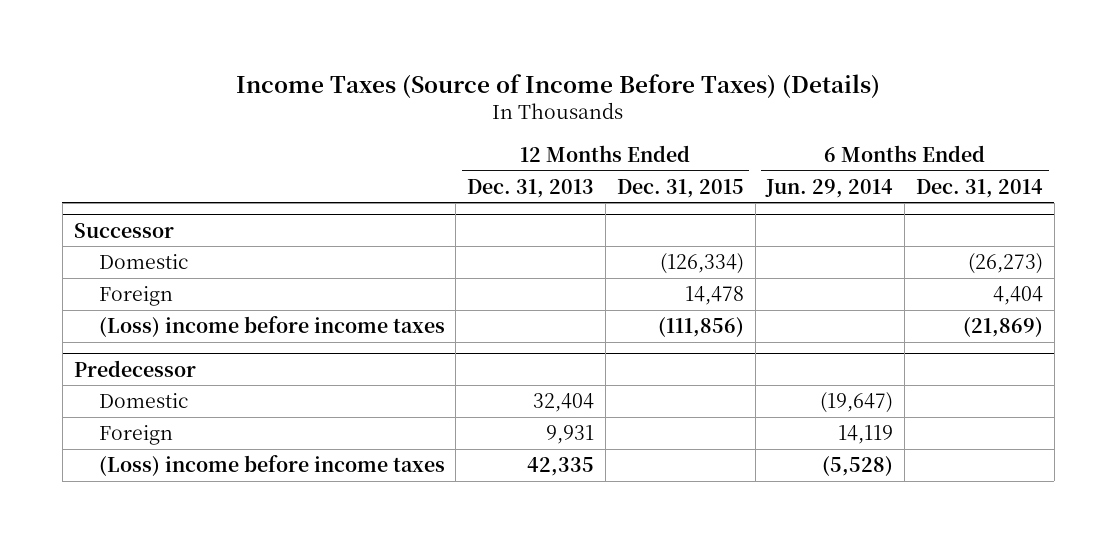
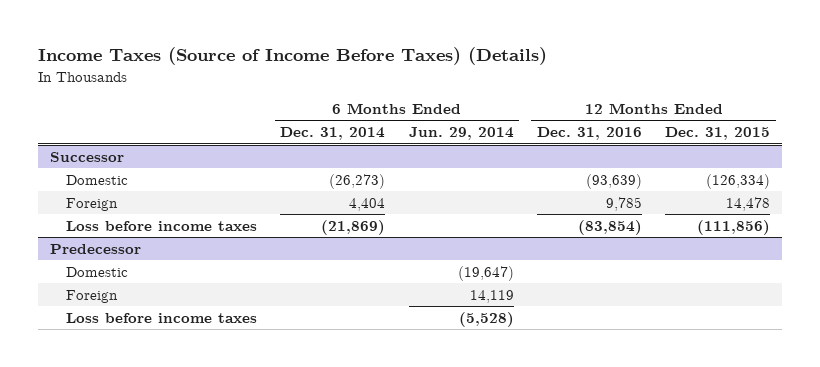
- | 12 Months Ended Dec. 31, 2013 | 12 Months Ended Dec. 31, 2015 | 6 Months Ended Jun. 29, 2014 | 6 Months Ended Dec. 31, 2014
+ | 6 Months Ended Dec. 31, 2014 | 6 Months Ended Jun. 29, 2014 | 12 Months Ended Dec. 31, 2016 | 12 Months Ended Dec. 31, 2015
@ Successor
- (Loss) income before income taxes | | (111,856) | | (21,869)
+ Loss before income taxes | (21,869) | | (83,854) | (111,856)
@ Predecessor
- (Loss) income before income taxes | 42,335 | | (5,528) |
+ Loss before income taxes | | (5,528) | |

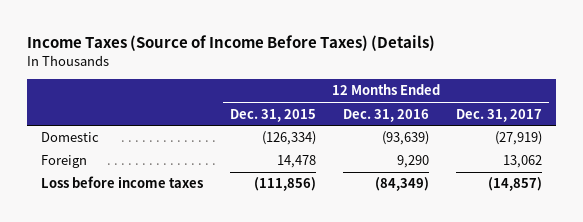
- | 6 Months Ended Dec. 31, 2014 | 6 Months Ended Jun. 29, 2014 | 12 Months Ended Dec. 31, 2016 | 12 Months Ended Dec. 31, 2015
+ | 12 Months Ended Dec. 31, 2015 | 12 Months Ended Dec. 31, 2016 | 12 Months Ended Dec. 31, 2017
- Successor
- Foreign | 4,404 | | 9,785 | 14,478
- Loss before income taxes | (21,869) | | (83,854) | (111,856)
- Predecessor
- Domestic | | (19,647) | |
- Foreign | | 14,119 | |
- Loss before income taxes | | (5,528) | |
+ Foreign | 14,478 | 9,290 | 13,062
+ Loss before income taxes | (111,856) | (84,349) | (14,857)

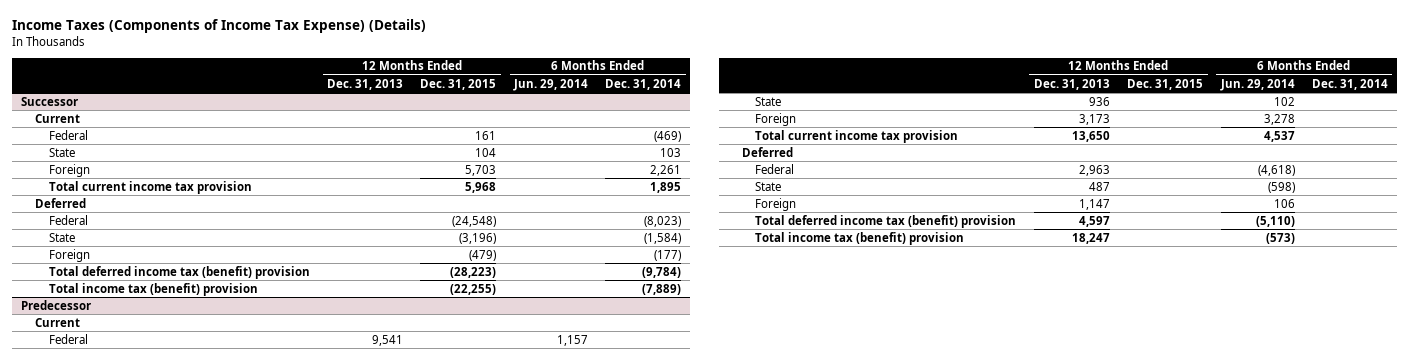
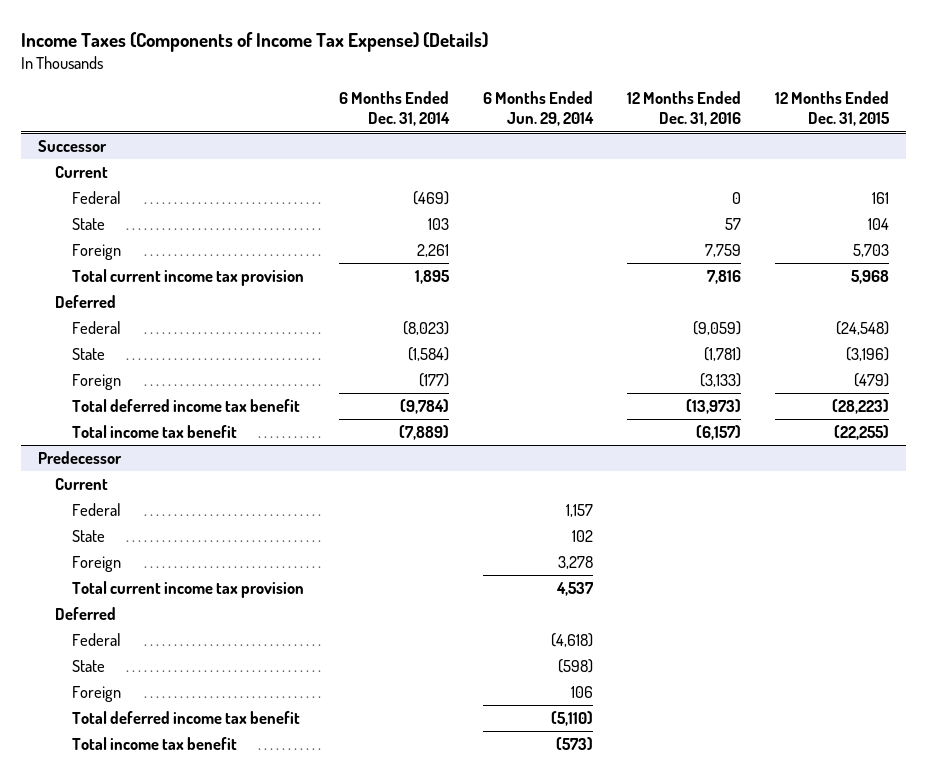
- | 12 Months Ended Dec. 31, 2013 | 12 Months Ended Dec. 31, 2015 | 6 Months Ended Jun. 29, 2014 | 6 Months Ended Dec. 31, 2014
+ | 6 Months Ended Dec. 31, 2014 | 6 Months Ended Jun. 29, 2014 | 12 Months Ended Dec. 31, 2016 | 12 Months Ended Dec. 31, 2015
@ Successor
- Total deferred income tax (benefit) provision | | (28,223) | | (9,784)
- Total income tax (benefit) provision | | (22,255) | | (7,889)
+ Total deferred income tax benefit | (9,784) | | (13,973) | (28,223)
+ Total income tax benefit | (7,889) | | (6,157) | (22,255)
@ Predecessor
- Total deferred income tax (benefit) provision | 4,597 | | (5,110) |
- Total income tax (benefit) provision | 18,247 | | (573) |
+ Total deferred income tax benefit | | (5,110) | |
+ Total income tax benefit | | (573) | |

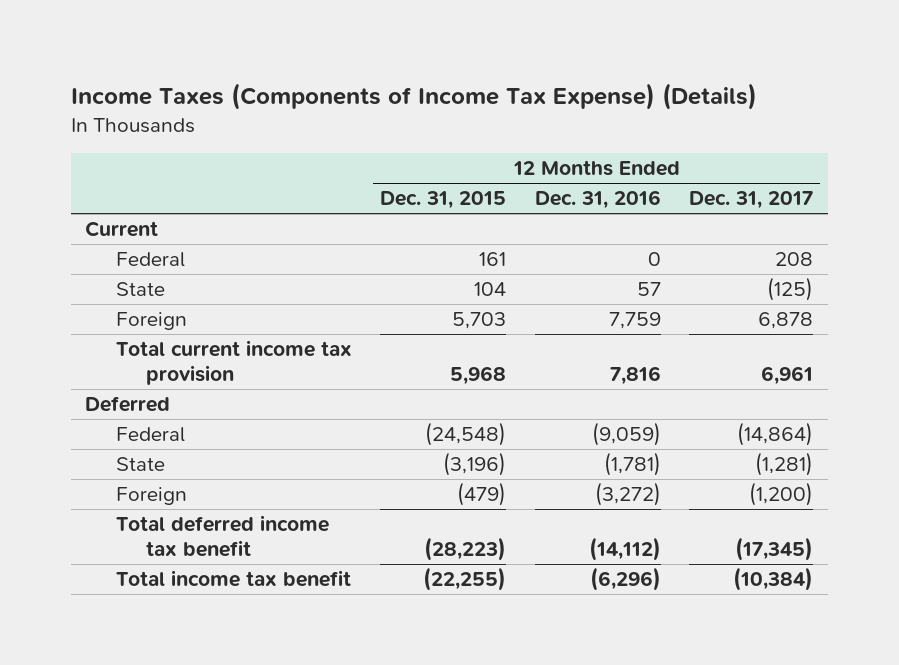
- | 6 Months Ended Dec. 31, 2014 | 6 Months Ended Jun. 29, 2014 | 12 Months Ended Dec. 31, 2016 | 12 Months Ended Dec. 31, 2015
+ | 12 Months Ended Dec. 31, 2015 | 12 Months Ended Dec. 31, 2016 | 12 Months Ended Dec. 31, 2017
- Successor
- Foreign | (177) | | (3,133) | (479)
- Total deferred income tax benefit | (9,784) | | (13,973) | (28,223)
- Total income tax benefit | (7,889) | | (6,157) | (22,255)
- Predecessor
- Current
- Federal | | 1,157 | |
- State | | 102 | |
- Foreign | | 3,278 | |
- Total current income tax provision | | 4,537 | |
- Deferred
- Federal | | (4,618) | |
- State | | (598) | |
- Foreign | | 106 | |
- Total deferred income tax benefit | | (5,110) | |
- Total income tax benefit | | (573) | |
+ Foreign | (479) | (3,272) | (1,200)
+ Total deferred income tax benefit | (28,223) | (14,112) | (17,345)
+ Total income tax benefit | (22,255) | (6,296) | (10,384)

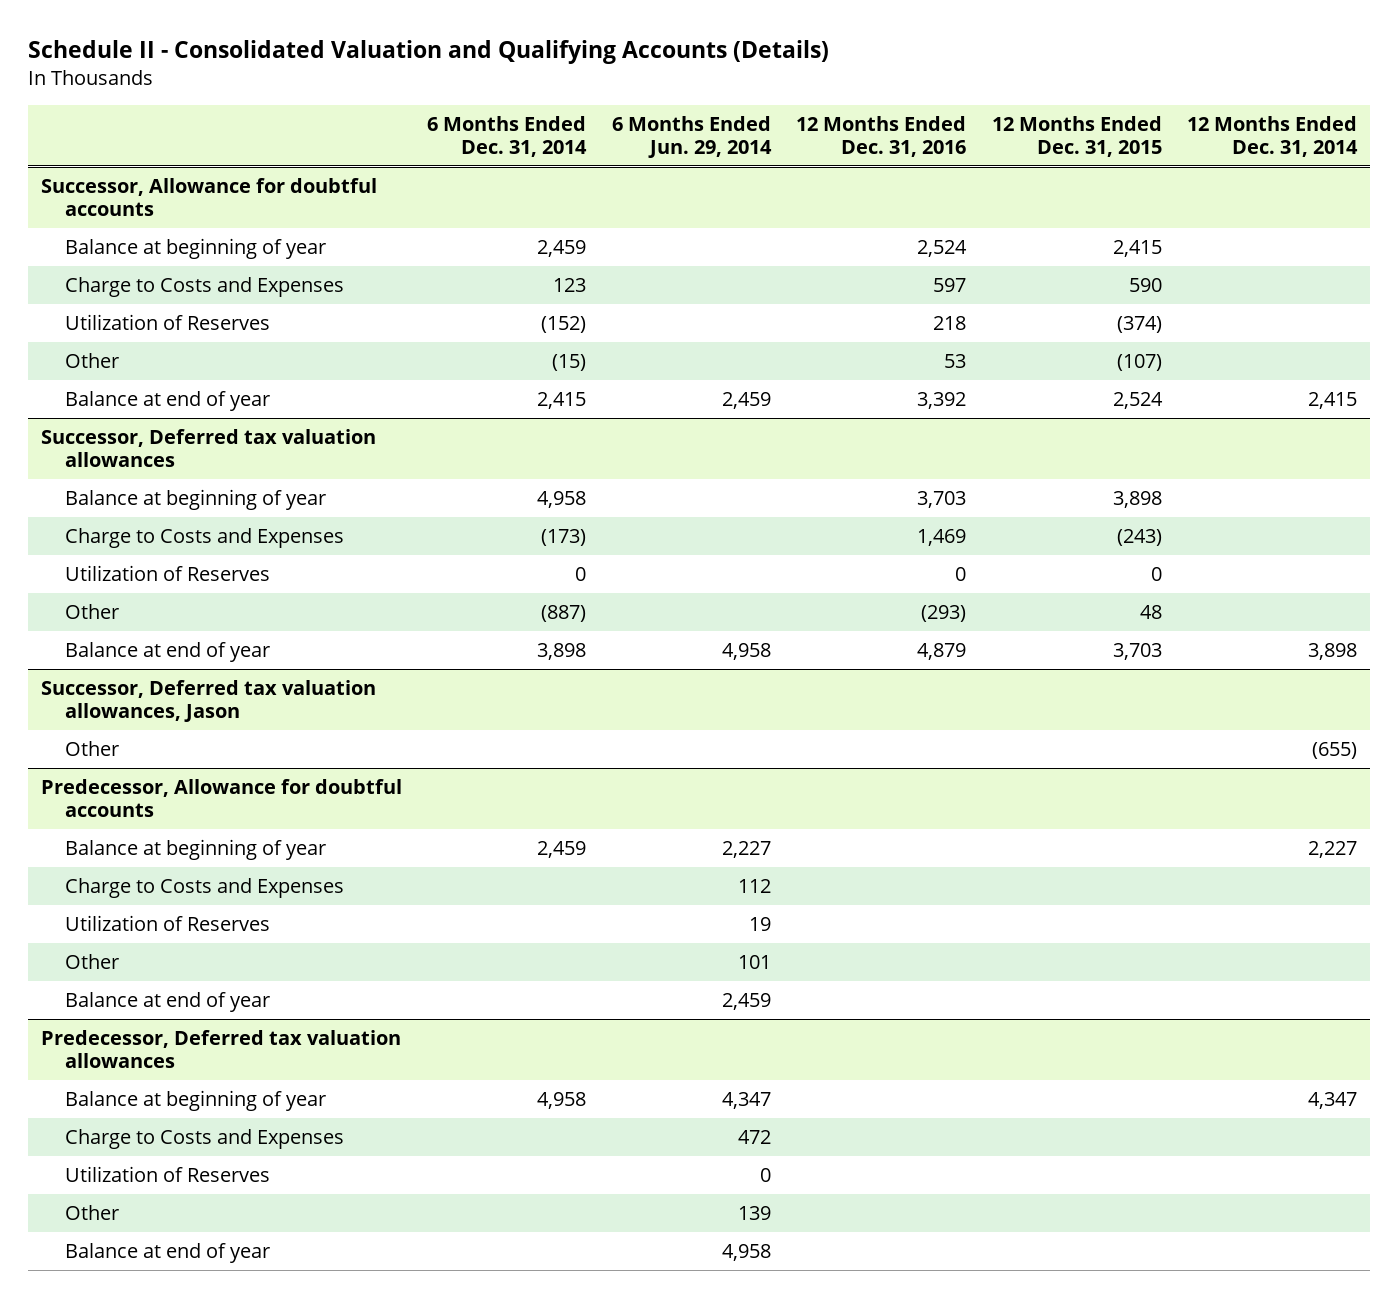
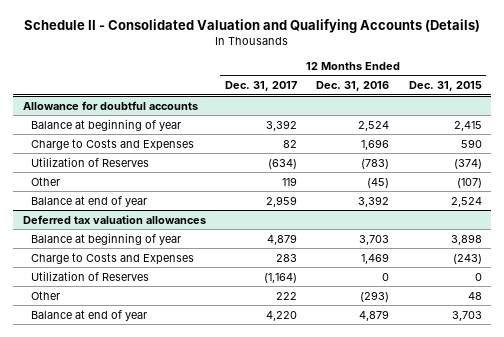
- | 6 Months Ended Dec. 31, 2014 | 6 Months Ended Jun. 29, 2014 | 12 Months Ended Dec. 31, 2016 | 12 Months Ended Dec. 31, 2015 | 12 Months Ended Dec. 31, 2014
+ | 12 Months Ended Dec. 31, 2017 | 12 Months Ended Dec. 31, 2016 | 12 Months Ended Dec. 31, 2015
- Successor, Allowance for doubtful accounts
+ Allowance for doubtful accounts
- Charge to Costs and Expenses | 123 | | 597 | 590 |
- Utilization of Reserves | (152) | | 218 | (374) |
- Other | (15) | | 53 | (107) |
+ Charge to Costs and Expenses | 82 | 1,696 | 590
+ Utilization of Reserves | (634) | (783) | (374)
+ Other | 119 | (45) | (107)
- Successor, Deferred tax valuation allowances
+ Deferred tax valuation allowances
- Successor, Deferred tax valuation allowances, Jason
- Other | | | | | (655)
- Predecessor, Allowance for doubtful accounts
- Balance at beginning of year | 2,459 | 2,227 | | | 2,227
- Charge to Costs and Expenses | | 112 | | |
- Utilization of Reserves | | 19 | | |
- Other | | 101 | | |
- Balance at end of year | | 2,459 | | |
- Predecessor, Deferred tax valuation allowances
- Balance at beginning of year | 4,958 | 4,347 | | | 4,347
- Charge to Costs and Expenses | | 472 | | |
- Utilization of Reserves | | 0 | | |
- Other | | 139 | | |
- Balance at end of year | | 4,958 | | |

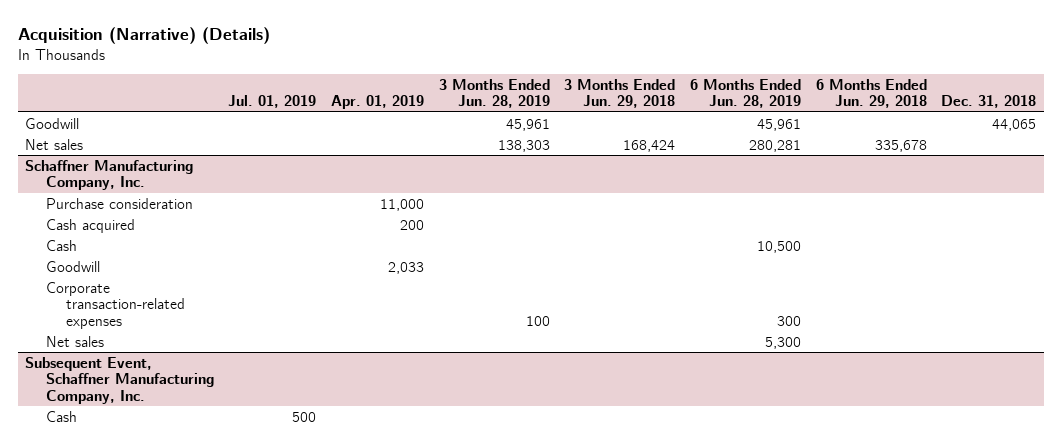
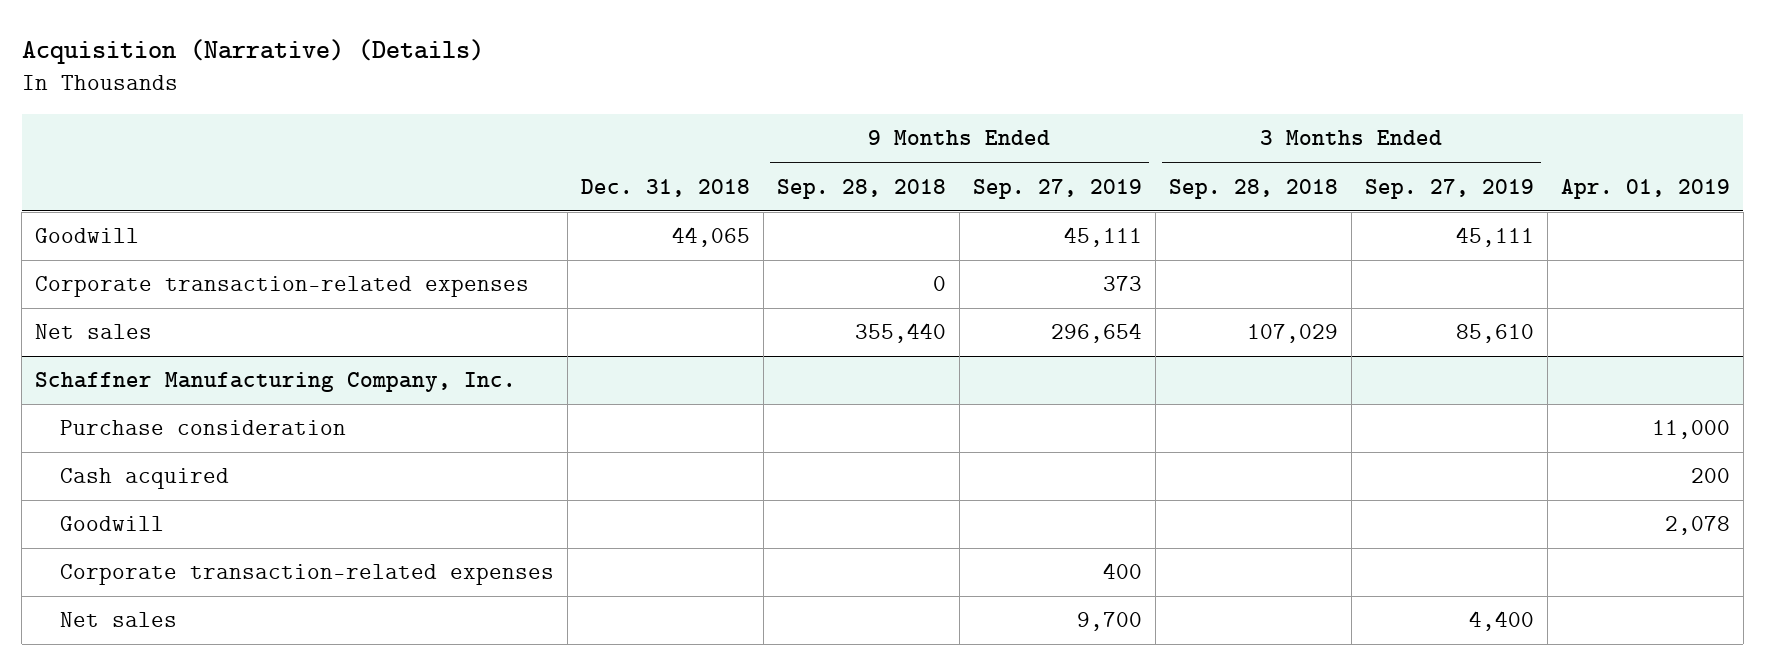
- | Jul. 01, 2019 | Apr. 01, 2019 | 3 Months Ended Jun. 28, 2019 | 3 Months Ended Jun. 29, 2018 | 6 Months Ended Jun. 28, 2019 | 6 Months Ended Jun. 29, 2018 | Dec. 31, 2018
+ | Dec. 31, 2018 | 9 Months Ended Sep. 28, 2018 | 9 Months Ended Sep. 27, 2019 | 3 Months Ended Sep. 28, 2018 | 3 Months Ended Sep. 27, 2019 | Apr. 01, 2019
+ Corporate transaction-related expenses | | 0 | 373 | | |
@ Schaffner Manufacturing Company, Inc.
- Cash | | | | | 10,500 | |
- Goodwill | | 2,033 | | | | |
+ Goodwill | | | | | | 2,078
- Subsequent Event, Schaffner Manufacturing Company, Inc.
- Cash | 500 | | | | | |

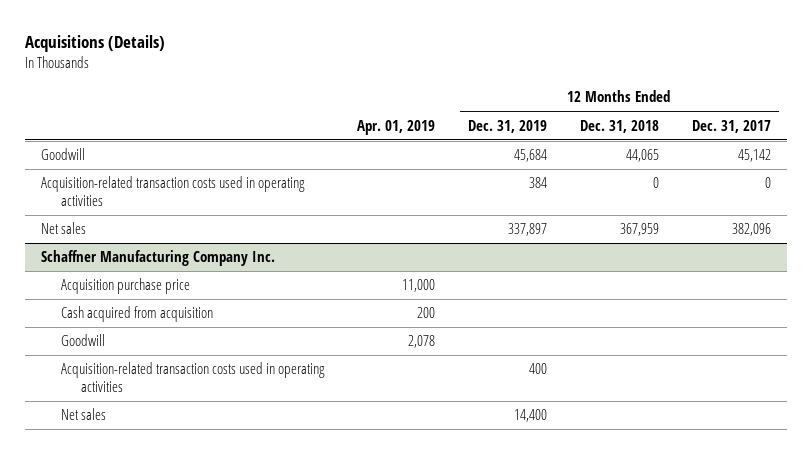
- Acquisition (Narrative) (Details)
+ Acquisitions (Details)
- | Dec. 31, 2018 | 9 Months Ended Sep. 28, 2018 | 9 Months Ended Sep. 27, 2019 | 3 Months Ended Sep. 28, 2018 | 3 Months Ended Sep. 27, 2019 | Apr. 01, 2019
+ | Apr. 01, 2019 | 12 Months Ended Dec. 31, 2019 | 12 Months Ended Dec. 31, 2018 | 12 Months Ended Dec. 31, 2017
- Corporate transaction-related expenses | | 0 | 373 | | |
+ Acquisition-related transaction costs used in operating activities | | 384 | 0 | 0
- Schaffner Manufacturing Company, Inc.
- Purchase consideration | | | | | | 11,000
- Cash acquired | | | | | | 200
+ Schaffner Manufacturing Company Inc.
+ Acquisition purchase price | 11,000 | | |
+ Cash acquired from acquisition | 200 | | |
- Corporate transaction-related expenses | | | 400 | | |
+ Acquisition-related transaction costs used in operating activities | | 400 | |

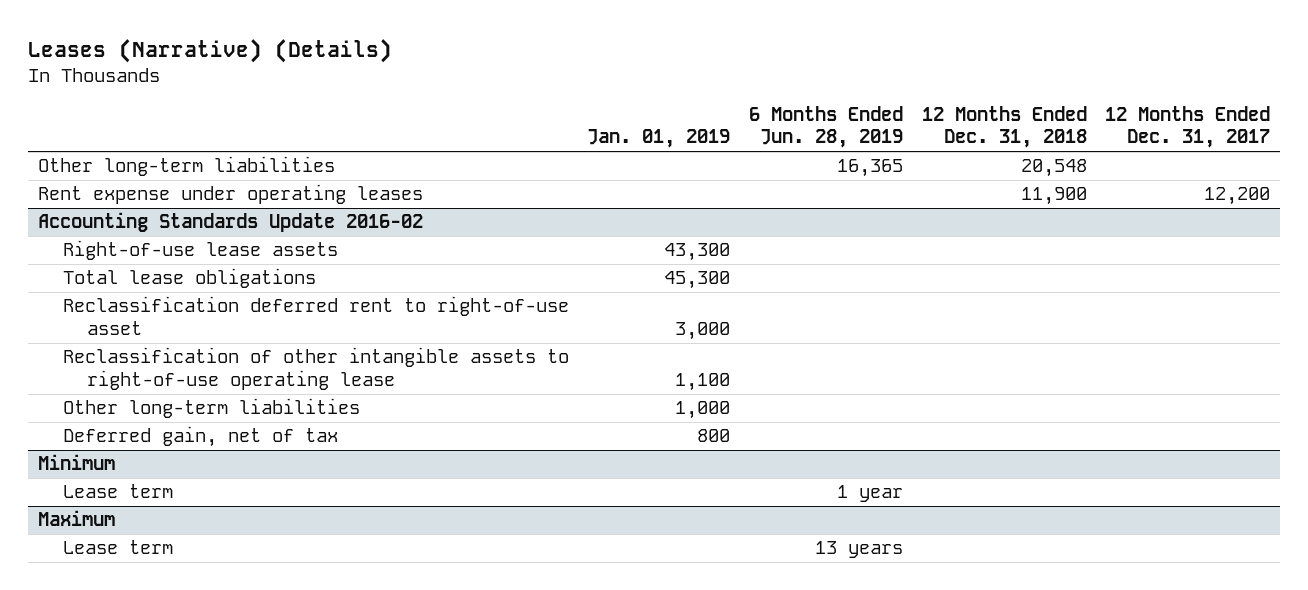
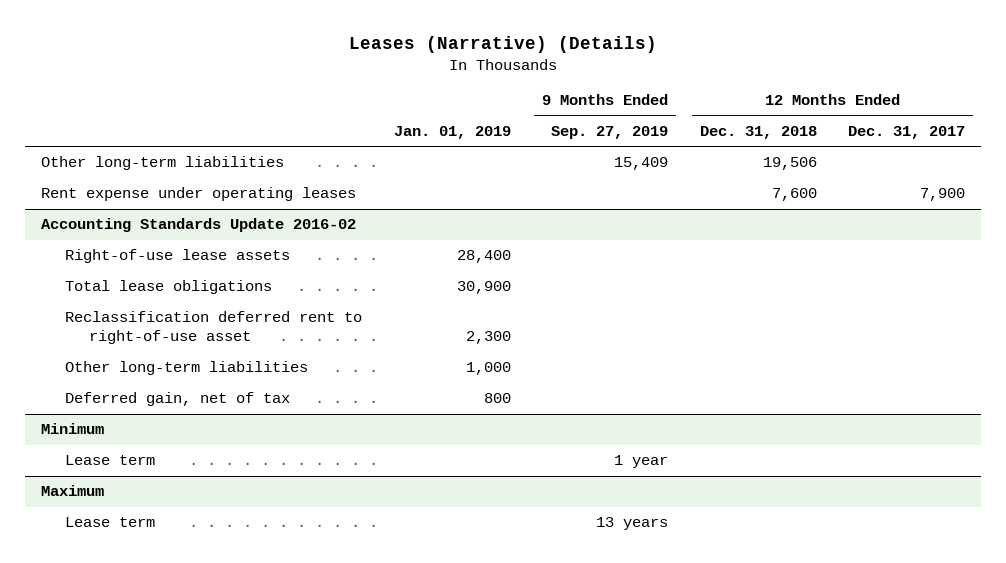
- | Jan. 01, 2019 | 6 Months Ended Jun. 28, 2019 | 12 Months Ended Dec. 31, 2018 | 12 Months Ended Dec. 31, 2017
+ | Jan. 01, 2019 | 9 Months Ended Sep. 27, 2019 | 12 Months Ended Dec. 31, 2018 | 12 Months Ended Dec. 31, 2017
- Other long-term liabilities | | 16,365 | 20,548 |
- Rent expense under operating leases | | | 11,900 | 12,200
+ Other long-term liabilities | | 15,409 | 19,506 |
+ Rent expense under operating leases | | | 7,600 | 7,900
@ Accounting Standards Update 2016-02
- Right-of-use lease assets | 43,300 | | |
- Total lease obligations | 45,300 | | |
- Reclassification deferred rent to right-of-use asset | 3,000 | | |
- Reclassification of other intangible assets to right-of-use operating lease | 1,100 | | |
+ Right-of-use lease assets | 28,400 | | |
+ Total lease obligations | 30,900 | | |
+ Reclassification deferred rent to right-of-use asset | 2,300 | | |

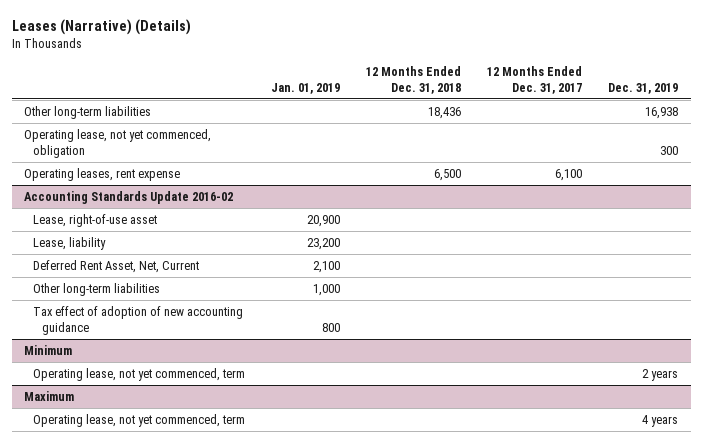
- | Jan. 01, 2019 | 9 Months Ended Sep. 27, 2019 | 12 Months Ended Dec. 31, 2018 | 12 Months Ended Dec. 31, 2017
+ | Jan. 01, 2019 | 12 Months Ended Dec. 31, 2018 | 12 Months Ended Dec. 31, 2017 | Dec. 31, 2019
- Other long-term liabilities | | 15,409 | 19,506 |
- Rent expense under operating leases | | | 7,600 | 7,900
+ Other long-term liabilities | | 18,436 | | 16,938
+ Operating lease, not yet commenced, obligation | | | | 300
+ Operating leases, rent expense | | 6,500 | 6,100 |
@ Accounting Standards Update 2016-02
- Right-of-use lease assets | 28,400 | | |
- Total lease obligations | 30,900 | | |
- Reclassification deferred rent to right-of-use asset | 2,300 | | |
+ Lease, right-of-use asset | 20,900 | | |
+ Lease, liability | 23,200 | | |
+ Deferred Rent Asset, Net, Current | 2,100 | | |
- Deferred gain, net of tax | 800 | | |
+ Tax effect of adoption of new accounting guidance | 800 | | |
@ Minimum
- Lease term | | 1 year | |
+ Operating lease, not yet commenced, term | | | | 2 years
@ Maximum
- Lease term | | 13 years | |
+ Operating lease, not yet commenced, term | | | | 4 years

